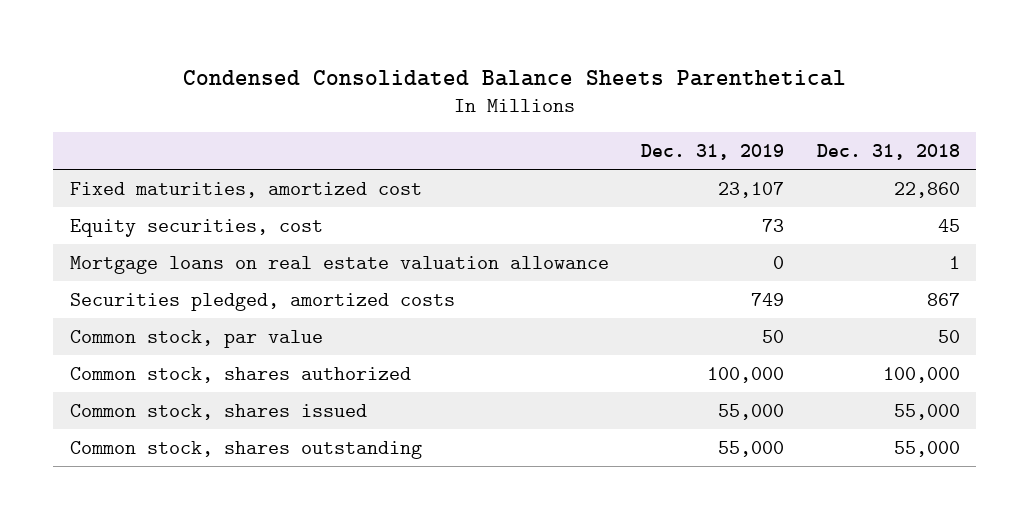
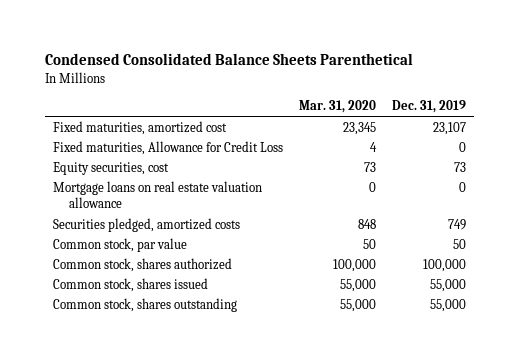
- | Dec. 31, 2019 | Dec. 31, 2018
+ | Mar. 31, 2020 | Dec. 31, 2019
+ Fixed maturities, Allowance for Credit Loss | 4 | 0

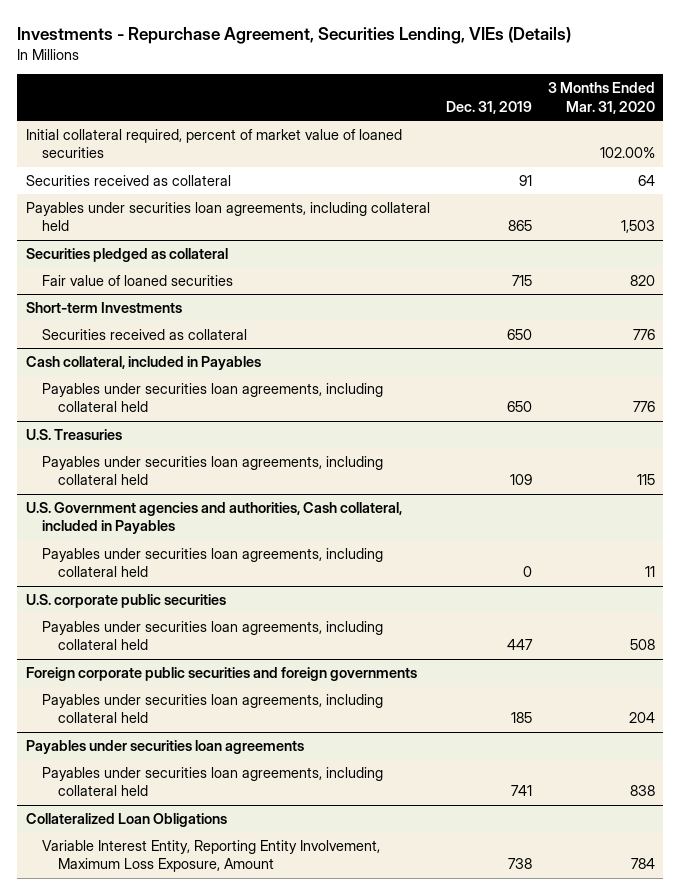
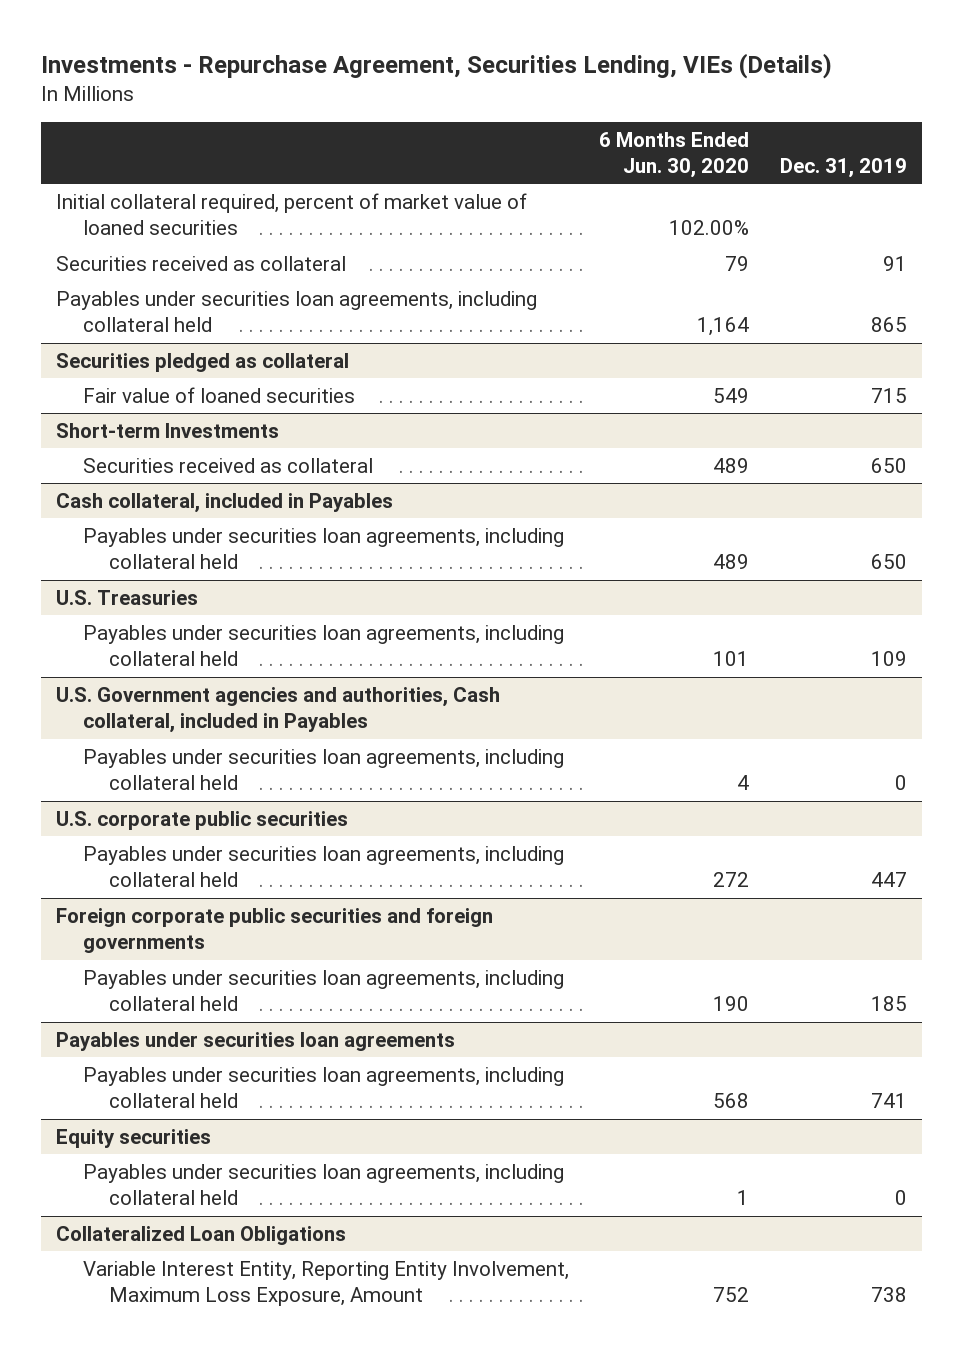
- | Dec. 31, 2019 | 3 Months Ended Mar. 31, 2020
+ | 6 Months Ended Jun. 30, 2020 | Dec. 31, 2019
+ Equity securities
+ Payables under securities loan agreements, including collateral held | 1 | 0

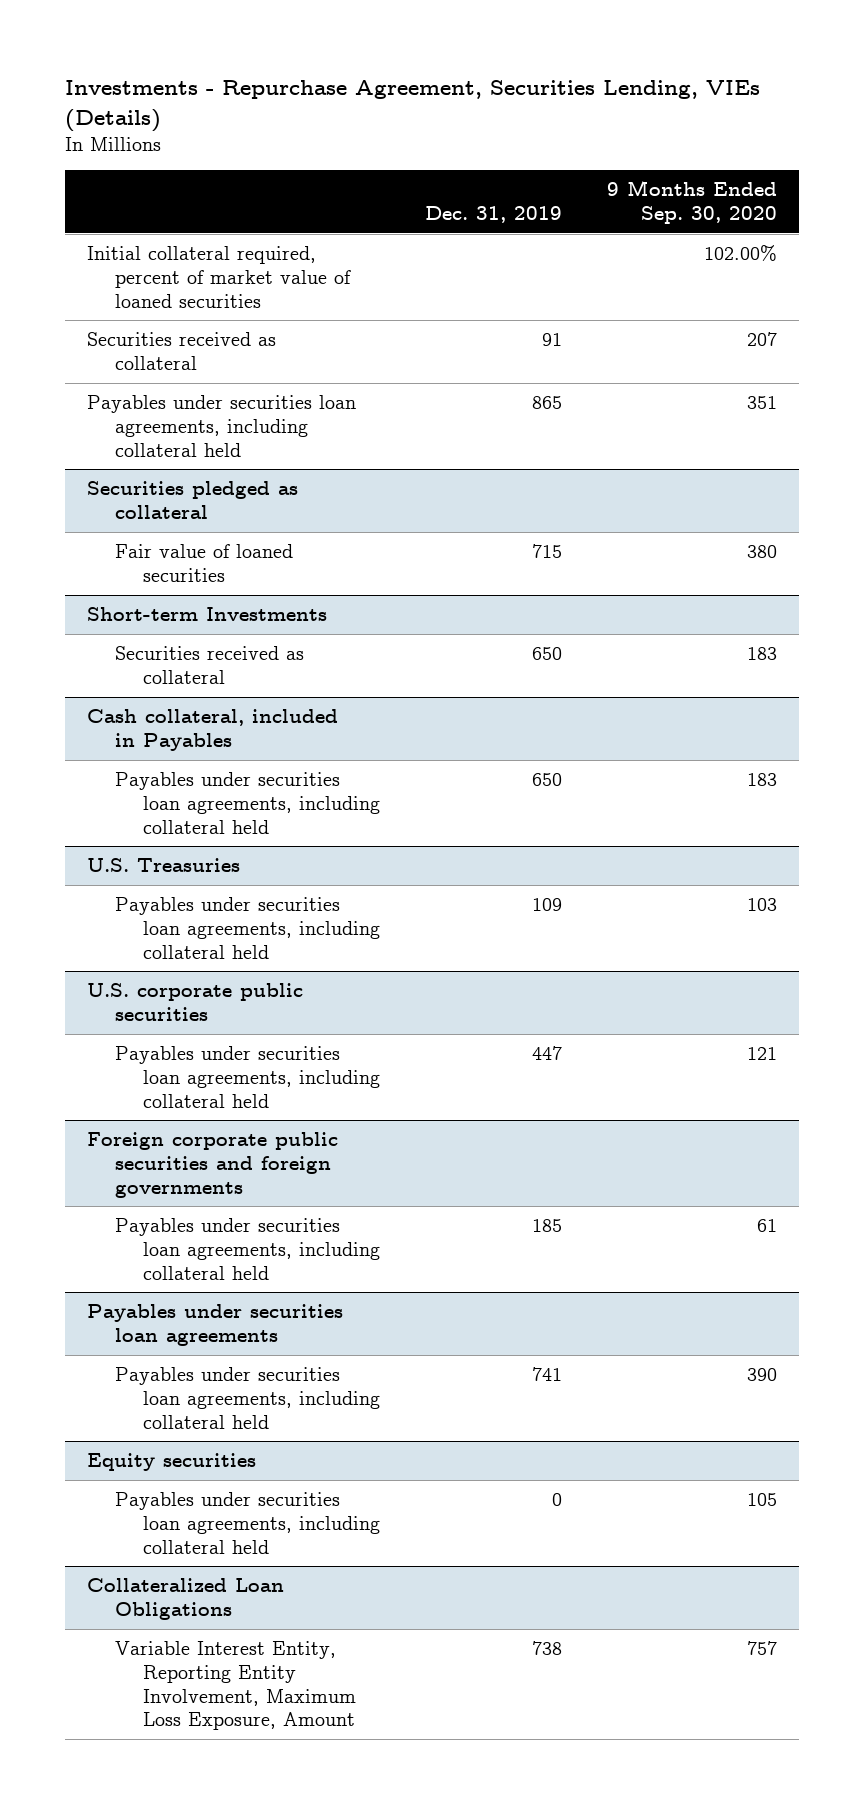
- | 6 Months Ended Jun. 30, 2020 | Dec. 31, 2019
+ | Dec. 31, 2019 | 9 Months Ended Sep. 30, 2020
- U.S. Government agencies and authorities, Cash collateral, included in Payables
- Payables under securities loan agreements, including collateral held | 4 | 0

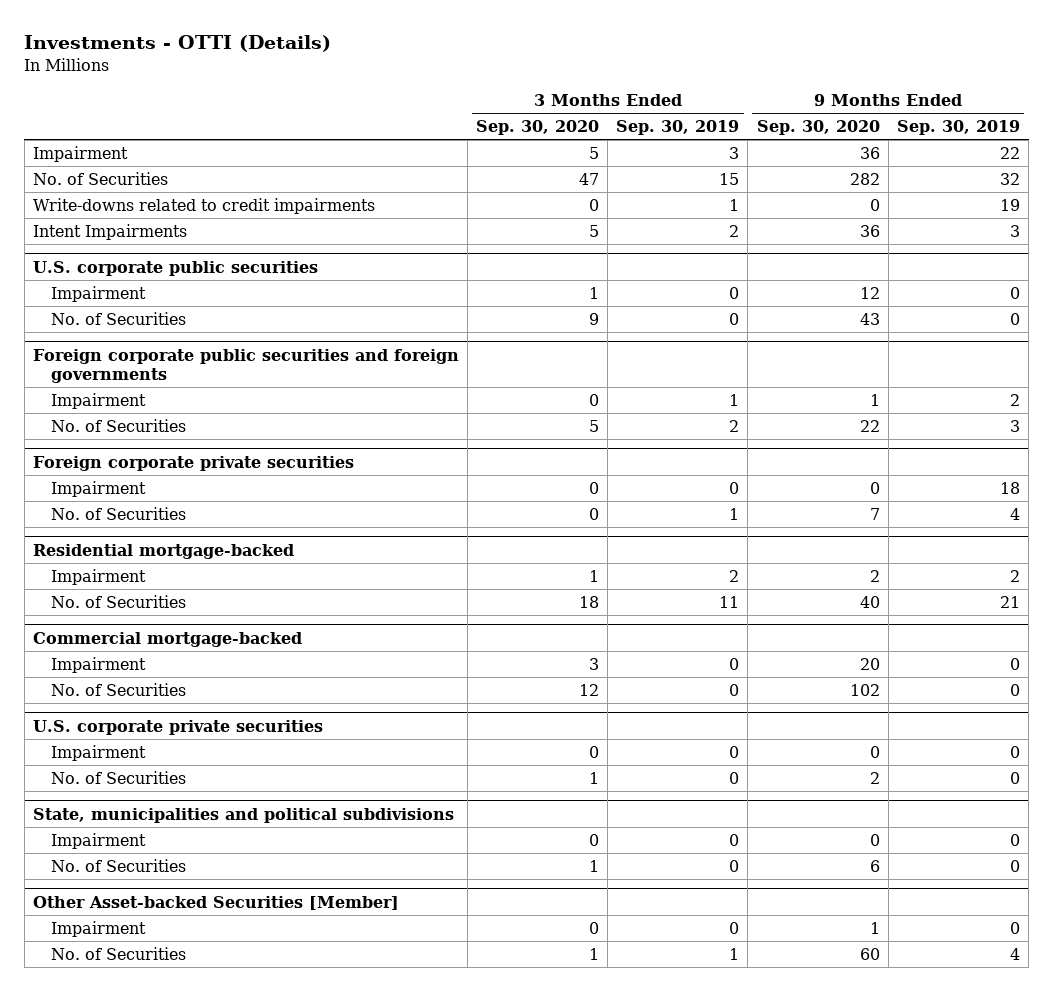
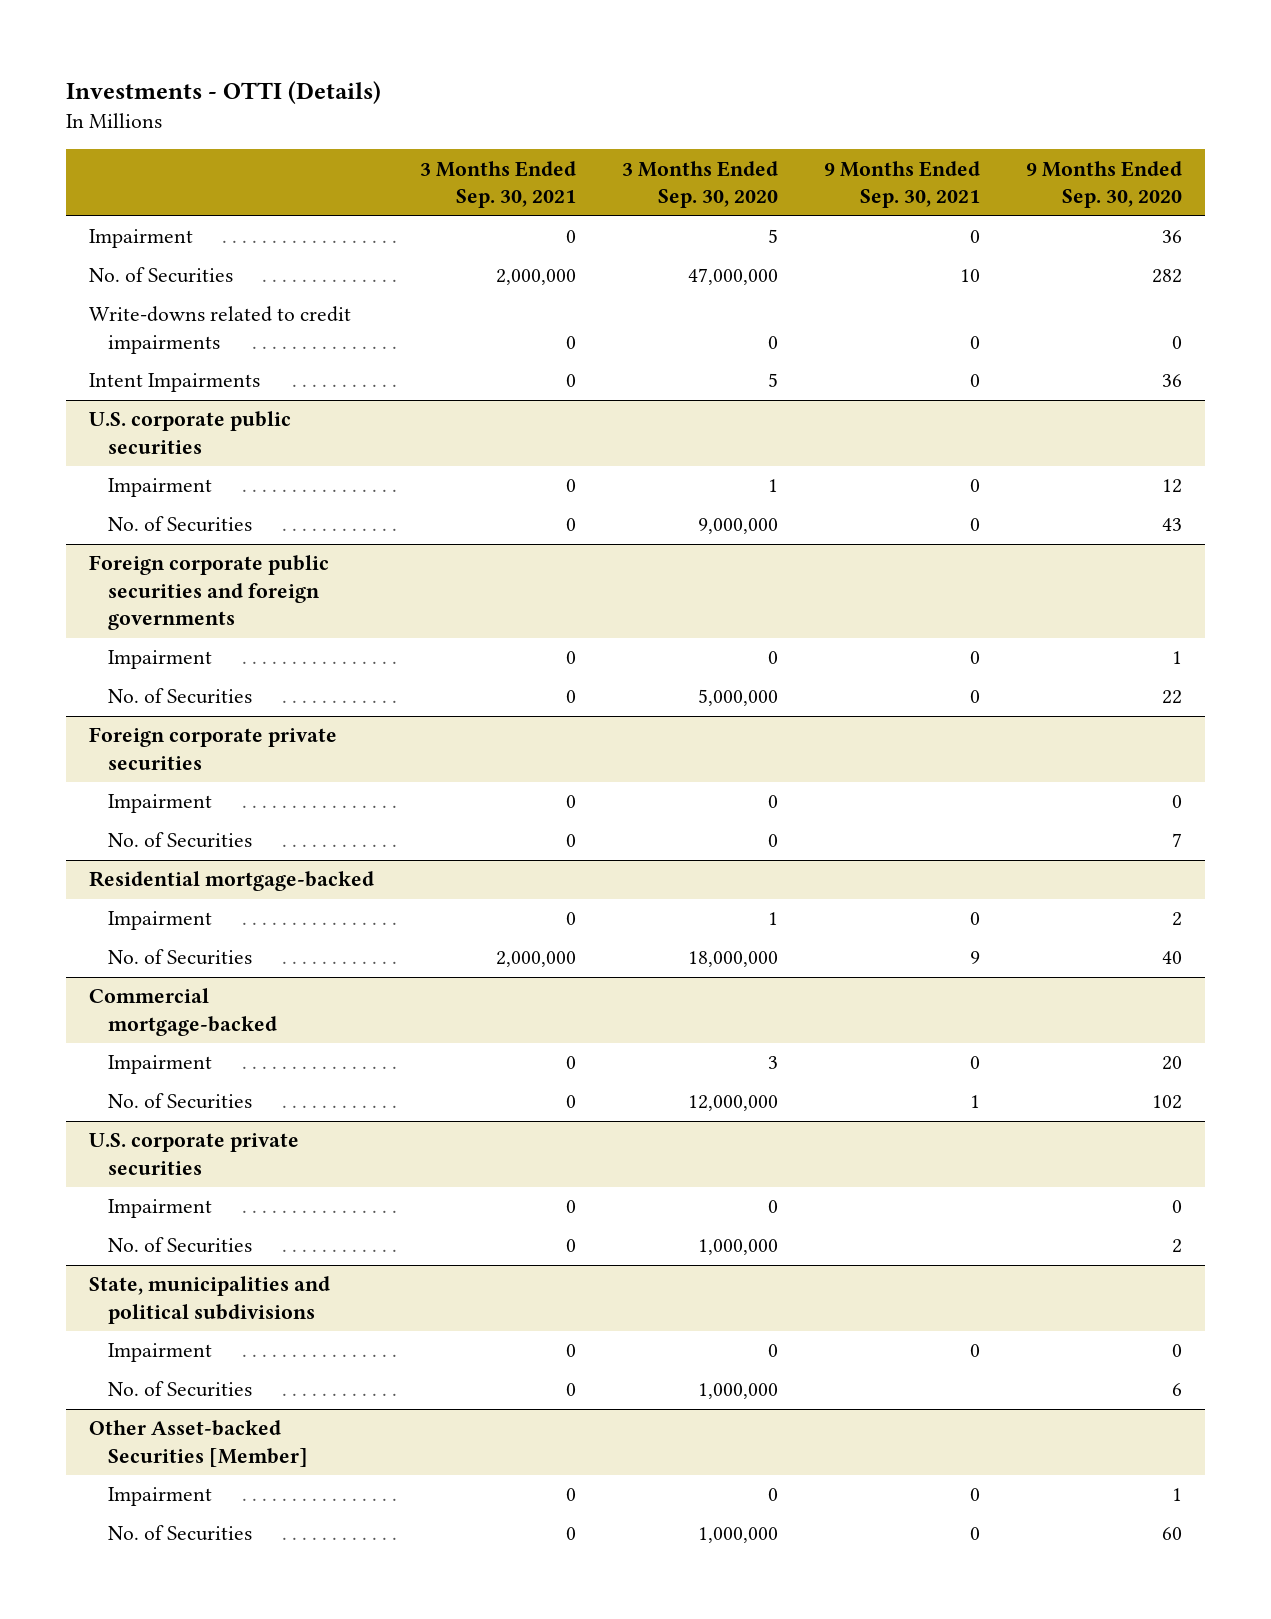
- | 3 Months Ended Sep. 30, 2020 | 3 Months Ended Sep. 30, 2019 | 9 Months Ended Sep. 30, 2020 | 9 Months Ended Sep. 30, 2019
+ | 3 Months Ended Sep. 30, 2021 | 3 Months Ended Sep. 30, 2020 | 9 Months Ended Sep. 30, 2021 | 9 Months Ended Sep. 30, 2020
- No. of Securities | 47 | 15 | 282 | 32
+ No. of Securities | 2,000,000 | 47,000,000 | 10 | 282
@ U.S. corporate public securities
- No. of Securities | 9 | 0 | 43 | 0
+ No. of Securities | 0 | 9,000,000 | 0 | 43
@ Foreign corporate public securities and foreign governments
- No. of Securities | 5 | 2 | 22 | 3
+ No. of Securities | 0 | 5,000,000 | 0 | 22
@ Residential mortgage-backed
- No. of Securities | 18 | 11 | 40 | 21
+ No. of Securities | 2,000,000 | 18,000,000 | 9 | 40
@ Commercial mortgage-backed
- No. of Securities | 12 | 0 | 102 | 0
+ No. of Securities | 0 | 12,000,000 | 1 | 102
@ U.S. corporate private securities
- No. of Securities | 1 | 0 | 2 | 0
+ No. of Securities | 0 | 1,000,000 | | 2
@ State, municipalities and political subdivisions
- No. of Securities | 1 | 0 | 6 | 0
+ No. of Securities | 0 | 1,000,000 | | 6
@ Other Asset-backed Securities [Member]
- No. of Securities | 1 | 1 | 60 | 4
+ No. of Securities | 0 | 1,000,000 | 0 | 60

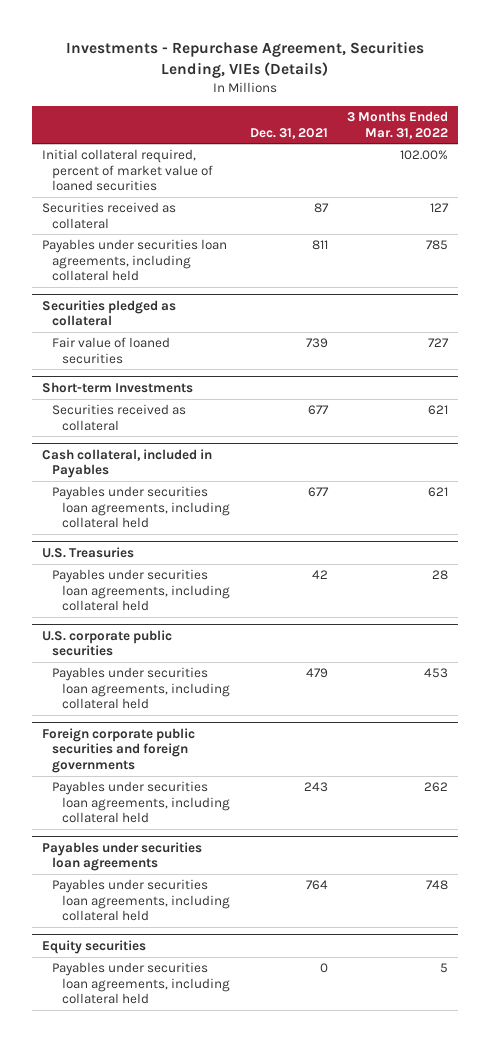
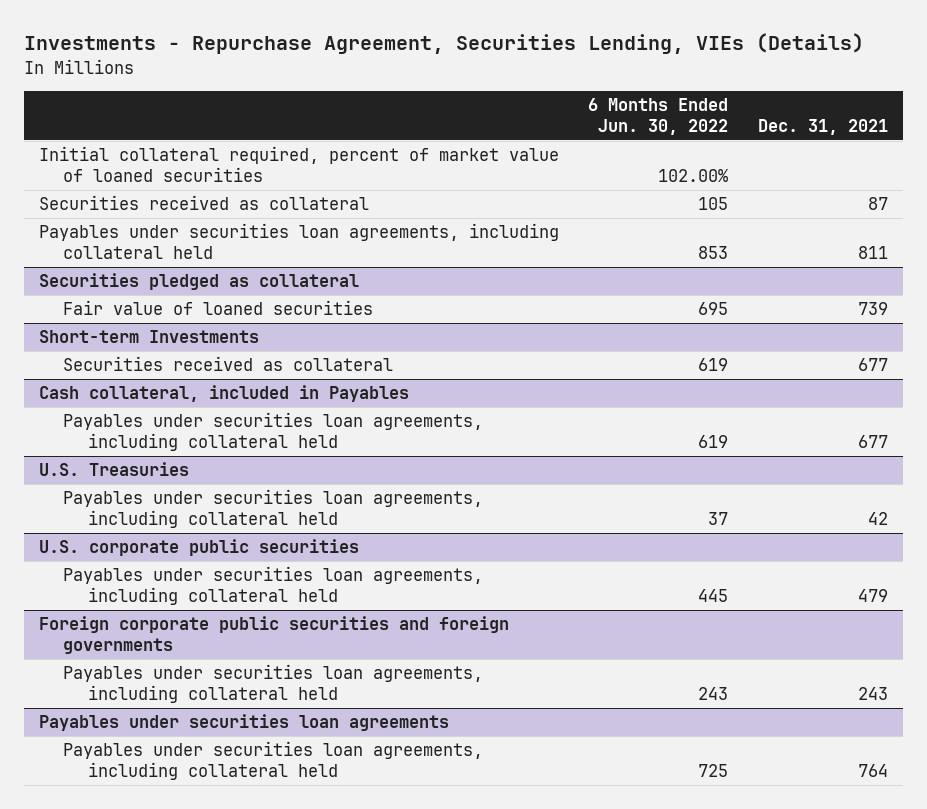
- | Dec. 31, 2021 | 3 Months Ended Mar. 31, 2022
+ | 6 Months Ended Jun. 30, 2022 | Dec. 31, 2021
- Equity securities
- Payables under securities loan agreements, including collateral held | 0 | 5

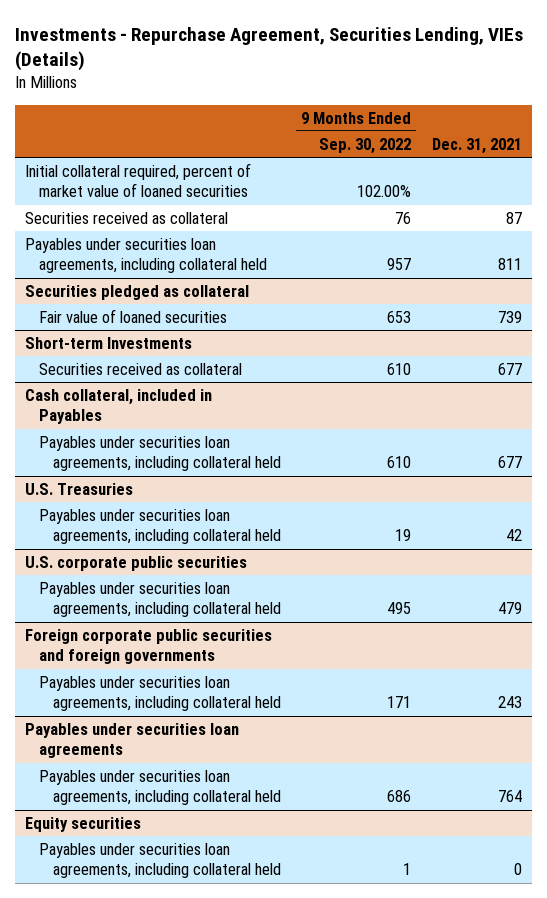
- | 6 Months Ended Jun. 30, 2022 | Dec. 31, 2021
+ | 9 Months Ended Sep. 30, 2022 | Dec. 31, 2021
+ Equity securities
+ Payables under securities loan agreements, including collateral held | 1 | 0

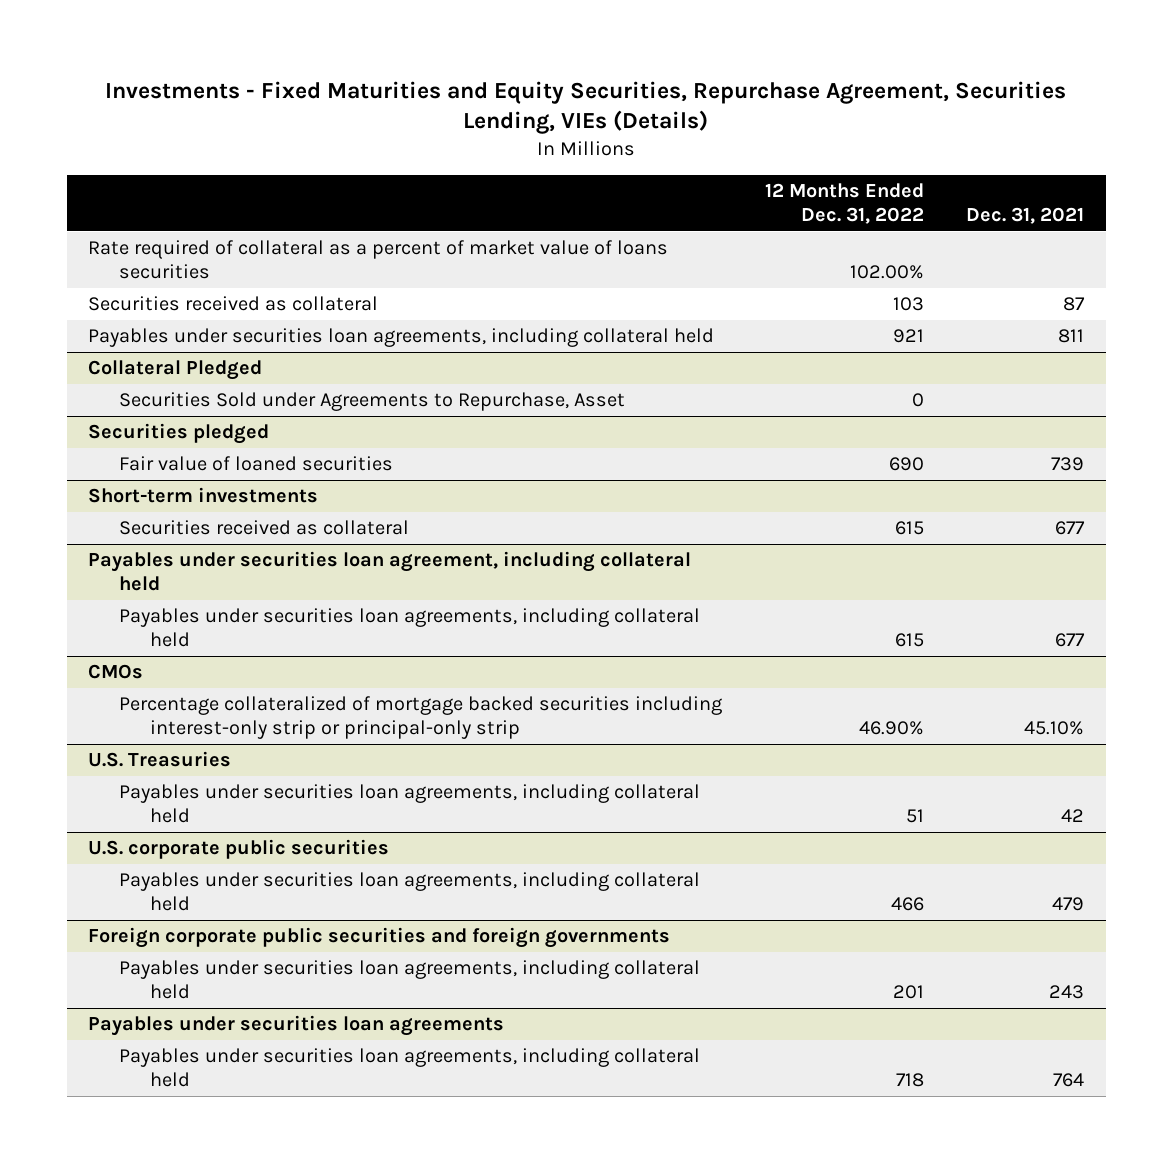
- Investments - Repurchase Agreement, Securities Lending, VIEs (Details)
+ Investments - Fixed Maturities and Equity Securities, Repurchase Agreement, Securities Lending, VIEs (Details)
- | 9 Months Ended Sep. 30, 2022 | Dec. 31, 2021
+ | 12 Months Ended Dec. 31, 2022 | Dec. 31, 2021
- Initial collateral required, percent of market value of loaned securities | 102.00% |
+ Rate required of collateral as a percent of market value of loans securities | 102.00% |
- Securities pledged as collateral
+ Collateral Pledged
+ Securities Sold under Agreements to Repurchase, Asset | 0 |
+ Securities pledged
- Short-term Investments
+ Short-term investments
- Cash collateral, included in Payables
+ Payables under securities loan agreement, including collateral held
+ CMOs
+ Percentage collateralized of mortgage backed securities including interest-only strip or principal-only strip | 46.90% | 45.10%
- Equity securities
- Payables under securities loan agreements, including collateral held | 1 | 0

